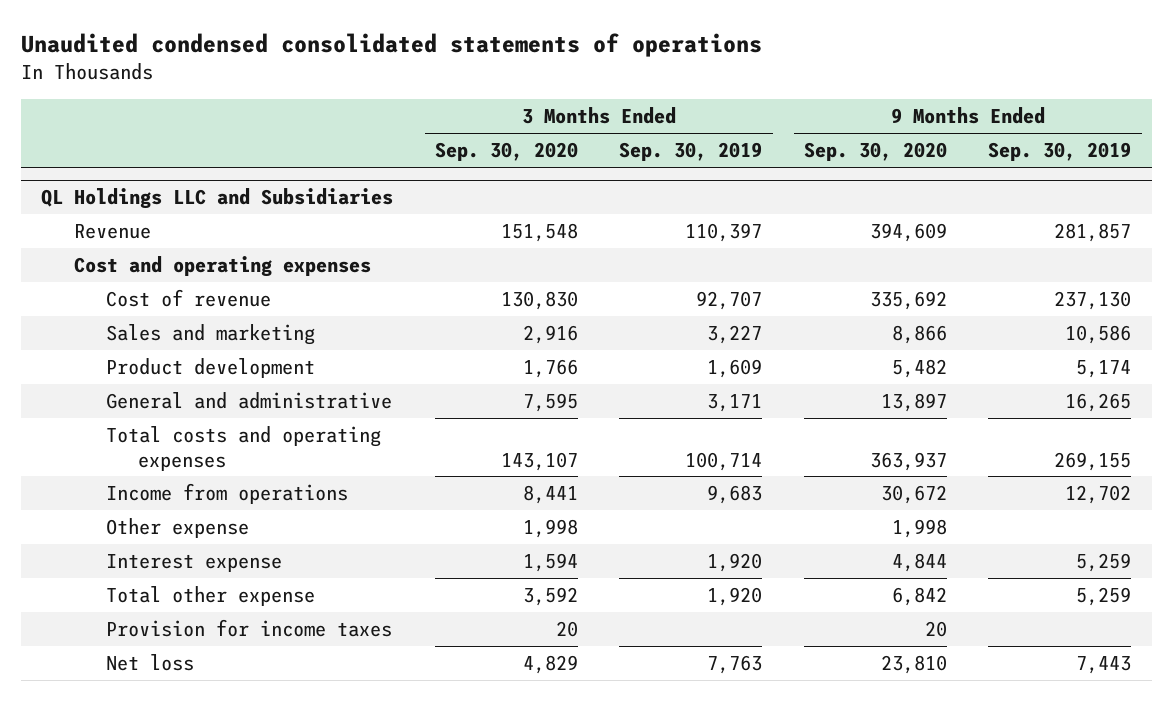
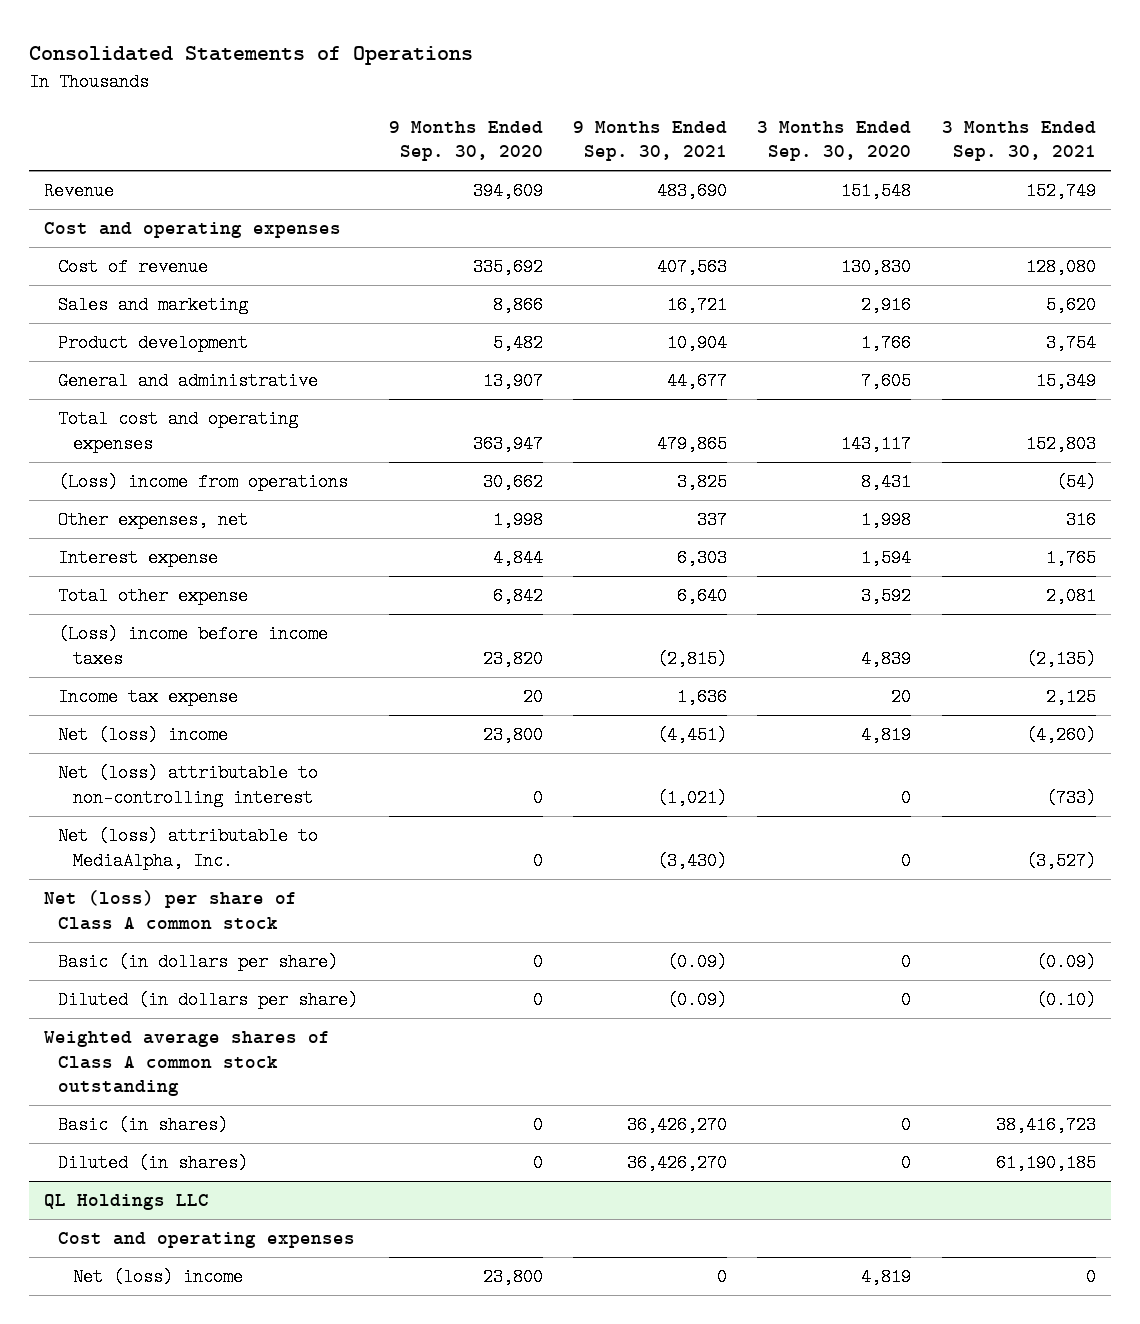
- Unaudited condensed consolidated statements of operations
+ Consolidated Statements of Operations
- | 3 Months Ended Sep. 30, 2020 | 3 Months Ended Sep. 30, 2019 | 9 Months Ended Sep. 30, 2020 | 9 Months Ended Sep. 30, 2019
+ | 9 Months Ended Sep. 30, 2020 | 9 Months Ended Sep. 30, 2021 | 3 Months Ended Sep. 30, 2020 | 3 Months Ended Sep. 30, 2021
- QL Holdings LLC and Subsidiaries
- General and administrative | 7,595 | 3,171 | 13,897 | 16,265
- Total costs and operating expenses | 143,107 | 100,714 | 363,937 | 269,155
- Income from operations | 8,441 | 9,683 | 30,672 | 12,702
- Other expense | 1,998 | | 1,998 |
+ General and administrative | 13,907 | 44,677 | 7,605 | 15,349
+ Total cost and operating expenses | 363,947 | 479,865 | 143,117 | 152,803
+ (Loss) income from operations | 30,662 | 3,825 | 8,431 | (54)
+ Other expenses, net | 1,998 | 337 | 1,998 | 316
- Provision for income taxes | 20 | | 20 |
- Net loss | 4,829 | 7,763 | 23,810 | 7,443
+ (Loss) income before income taxes | 23,820 | (2,815) | 4,839 | (2,135)
+ Income tax expense | 20 | 1,636 | 20 | 2,125
+ Net (loss) income | 23,800 | (4,451) | 4,819 | (4,260)
+ Net (loss) attributable to non-controlling interest | 0 | (1,021) | 0 | (733)
+ Net (loss) attributable to MediaAlpha, Inc. | 0 | (3,430) | 0 | (3,527)
+ Net (loss) per share of Class A common stock
+ Basic (in dollars per share) | 0 | (0.09) | 0 | (0.09)
+ Diluted (in dollars per share) | 0 | (0.09) | 0 | (0.10)
+ Weighted average shares of Class A common stock outstanding
+ Basic (in shares) | 0 | 36,426,270 | 0 | 38,416,723
+ Diluted (in shares) | 0 | 36,426,270 | 0 | 61,190,185
+ QL Holdings LLC
+ Cost and operating expenses
+ Net (loss) income | 23,800 | 0 | 4,819 | 0

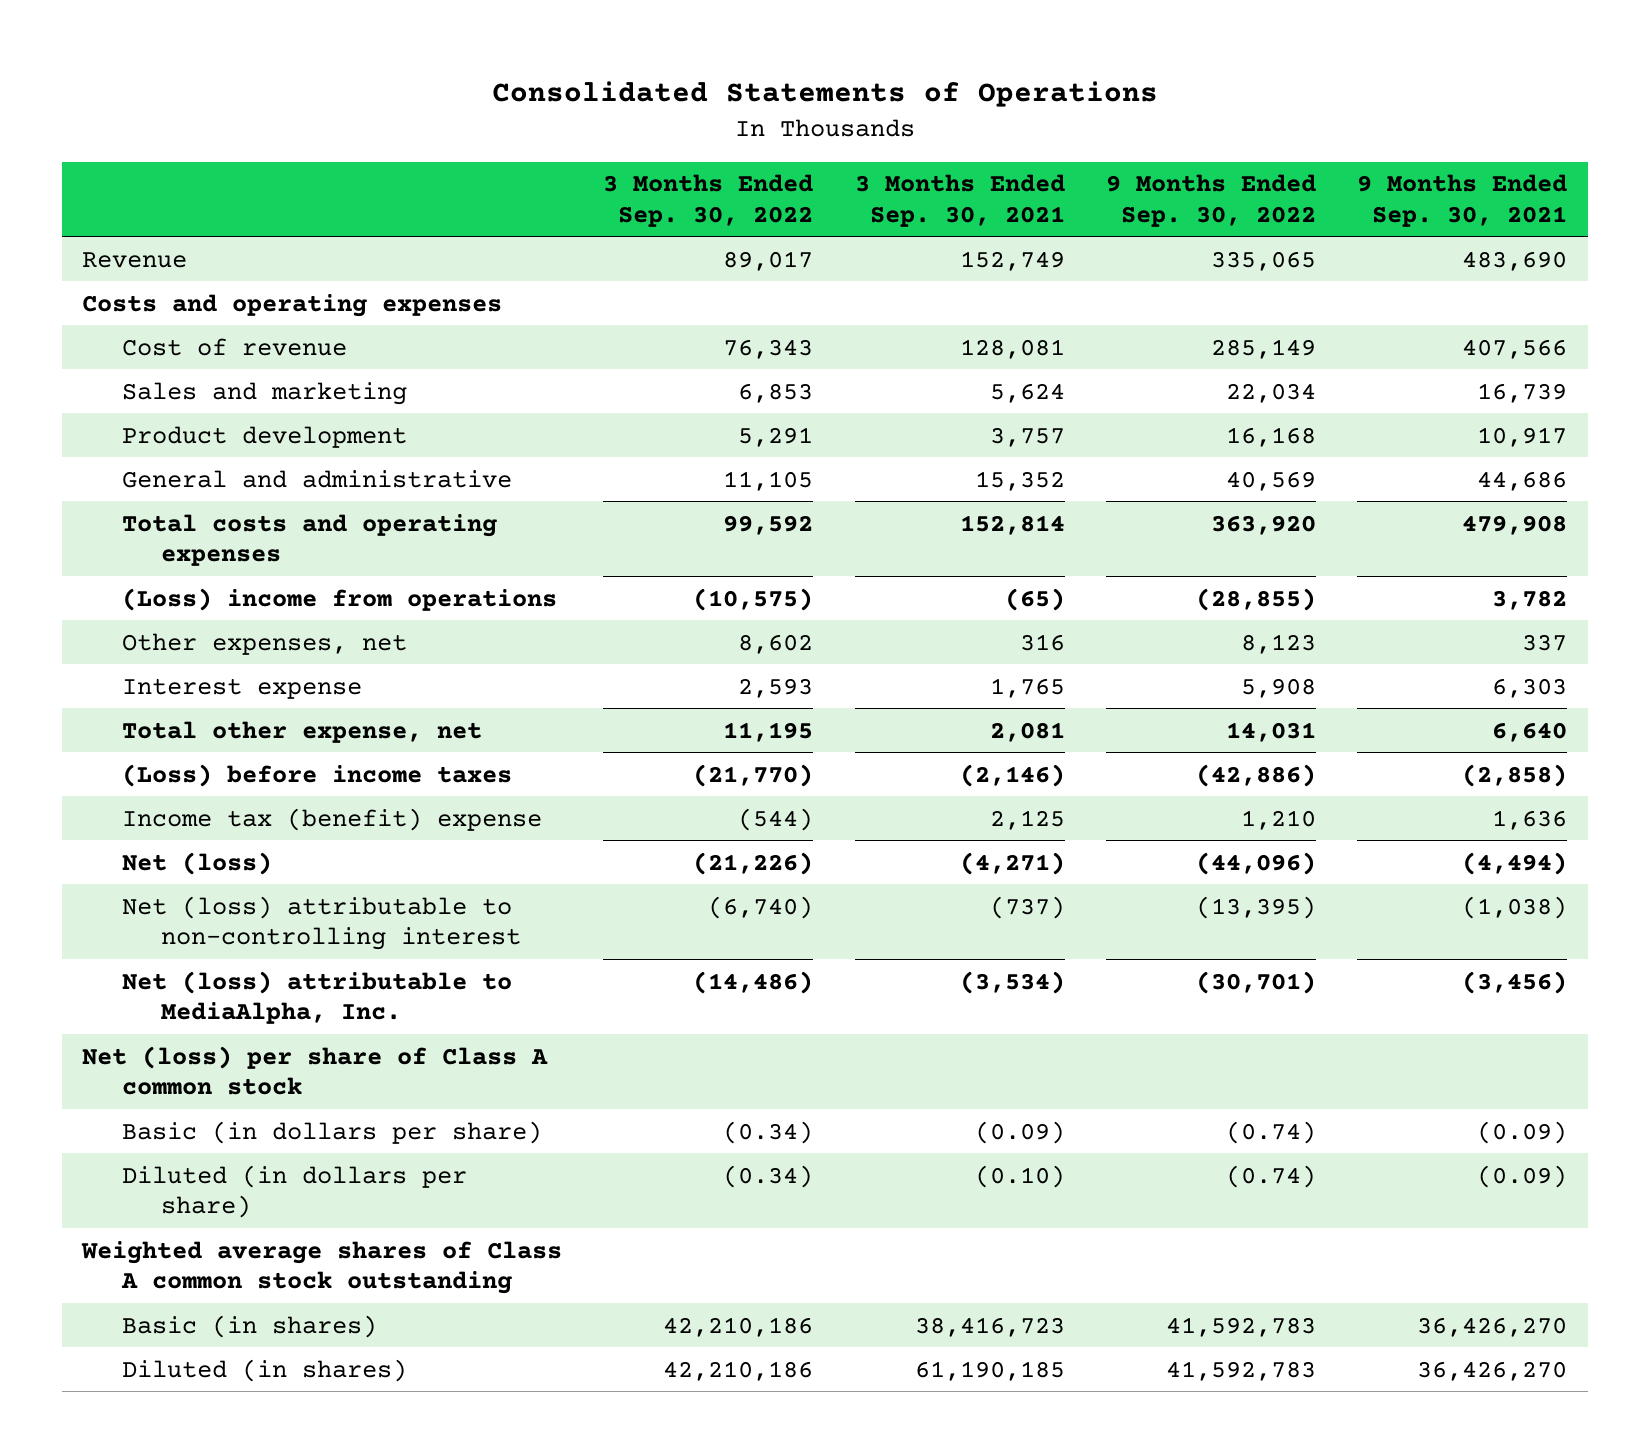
- | 9 Months Ended Sep. 30, 2020 | 9 Months Ended Sep. 30, 2021 | 3 Months Ended Sep. 30, 2020 | 3 Months Ended Sep. 30, 2021
+ | 3 Months Ended Sep. 30, 2022 | 3 Months Ended Sep. 30, 2021 | 9 Months Ended Sep. 30, 2022 | 9 Months Ended Sep. 30, 2021
- Cost and operating expenses
- Cost of revenue | 335,692 | 407,563 | 130,830 | 128,080
- Sales and marketing | 8,866 | 16,721 | 2,916 | 5,620
- Product development | 5,482 | 10,904 | 1,766 | 3,754
- General and administrative | 13,907 | 44,677 | 7,605 | 15,349
- Total cost and operating expenses | 363,947 | 479,865 | 143,117 | 152,803
- (Loss) income from operations | 30,662 | 3,825 | 8,431 | (54)
+ Costs and operating expenses
+ Cost of revenue | 76,343 | 128,081 | 285,149 | 407,566
+ Sales and marketing | 6,853 | 5,624 | 22,034 | 16,739
+ Product development | 5,291 | 3,757 | 16,168 | 10,917
+ General and administrative | 11,105 | 15,352 | 40,569 | 44,686
+ Total costs and operating expenses | 99,592 | 152,814 | 363,920 | 479,908
+ (Loss) income from operations | (10,575) | (65) | (28,855) | 3,782
- Total other expense | 6,842 | 6,640 | 3,592 | 2,081
- (Loss) income before income taxes | 23,820 | (2,815) | 4,839 | (2,135)
- Income tax expense | 20 | 1,636 | 20 | 2,125
- Net (loss) income | 23,800 | (4,451) | 4,819 | (4,260)
- Net (loss) attributable to non-controlling interest | 0 | (1,021) | 0 | (733)
- Net (loss) attributable to MediaAlpha, Inc. | 0 | (3,430) | 0 | (3,527)
+ Total other expense, net | 11,195 | 2,081 | 14,031 | 6,640
+ (Loss) before income taxes | (21,770) | (2,146) | (42,886) | (2,858)
+ Income tax (benefit) expense | (544) | 2,125 | 1,210 | 1,636
+ Net (loss) | (21,226) | (4,271) | (44,096) | (4,494)
+ Net (loss) attributable to non-controlling interest | (6,740) | (737) | (13,395) | (1,038)
+ Net (loss) attributable to MediaAlpha, Inc. | (14,486) | (3,534) | (30,701) | (3,456)
- QL Holdings LLC
- Cost and operating expenses
- Net (loss) income | 23,800 | 0 | 4,819 | 0

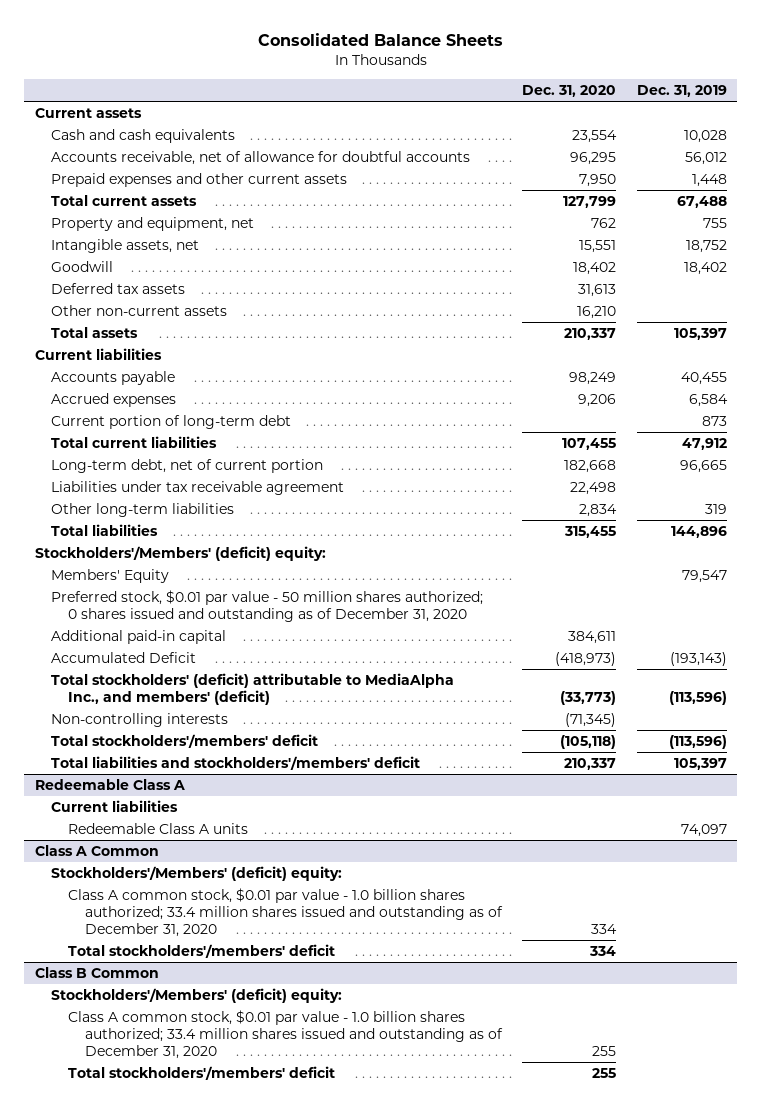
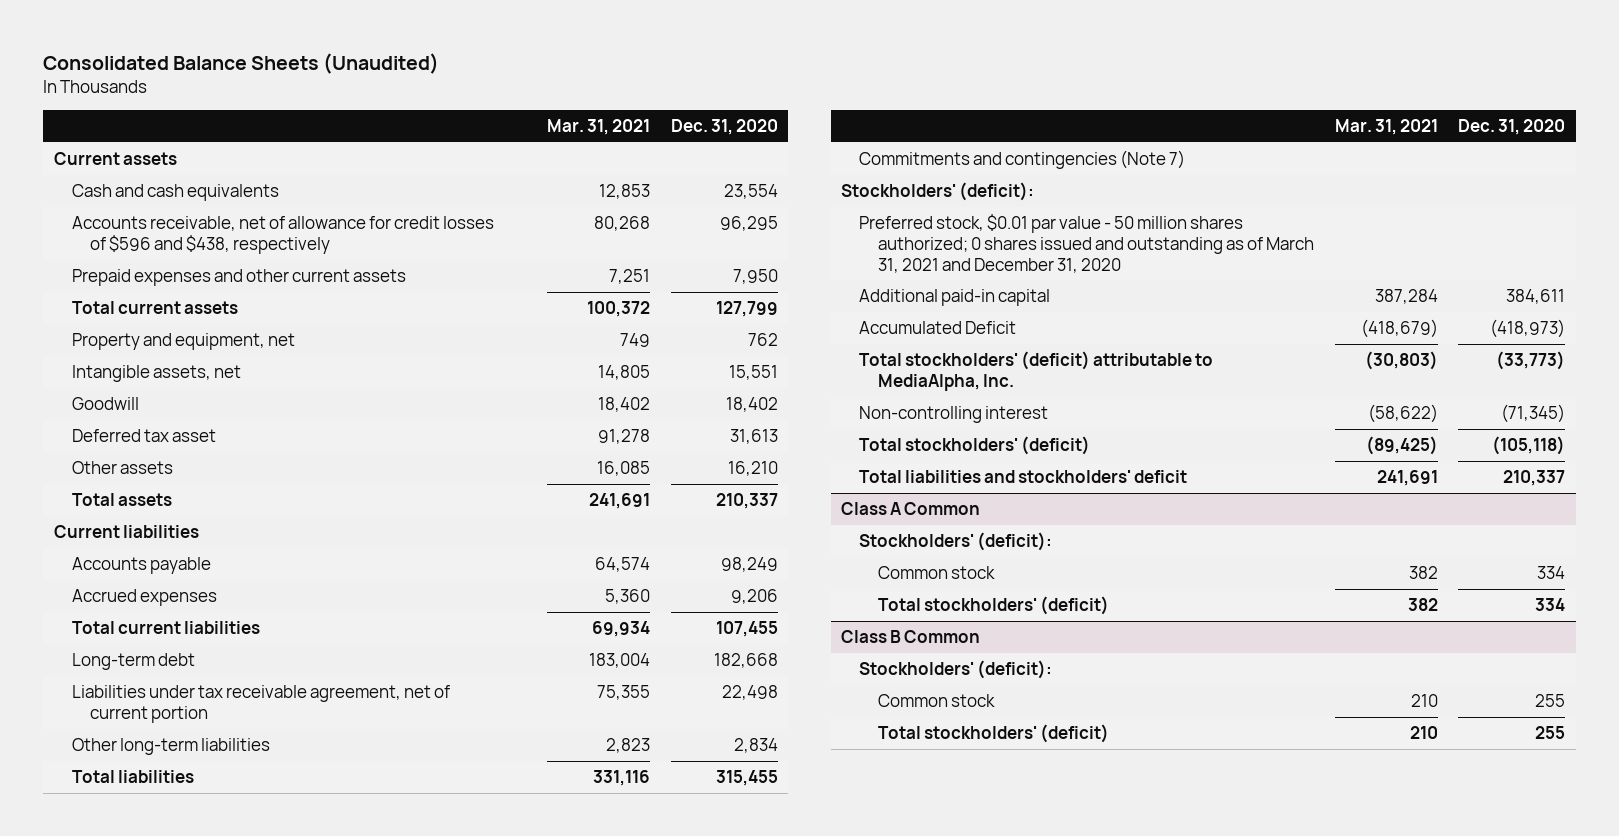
- Consolidated Balance Sheets
+ Consolidated Balance Sheets (Unaudited)
- | Dec. 31, 2020 | Dec. 31, 2019
+ | Mar. 31, 2021 | Dec. 31, 2020
- Accounts receivable, net of allowance for doubtful accounts | 96,295 | 56,012
+ Accounts receivable, net of allowance for credit losses of $596 and $438, respectively | 80,268 | 96,295
- Deferred tax assets | 31,613 |
- Other non-current assets | 16,210 |
+ Deferred tax asset | 91,278 | 31,613
+ Other assets | 16,085 | 16,210
- Current portion of long-term debt | | 873
- Long-term debt, net of current portion | 182,668 | 96,665
- Liabilities under tax receivable agreement | 22,498 |
+ Long-term debt | 183,004 | 182,668
+ Liabilities under tax receivable agreement, net of current portion | 75,355 | 22,498
- Stockholders'/Members' (deficit) equity:
- Members' Equity | | 79,547
- Preferred stock, $0.01 par value - 50 million shares authorized; 0 shares issued and outstanding as of December 31, 2020
+ Commitments and contingencies (Note 7)
+ Stockholders' (deficit):
+ Preferred stock, $0.01 par value - 50 million shares authorized; 0 shares issued and outstanding as of March 31, 2021 and December 31, 2020
- Total stockholders' (deficit) attributable to MediaAlpha Inc., and members' (deficit) | (33,773) | (113,596)
- Non-controlling interests | (71,345) |
- Total stockholders'/members' deficit | (105,118) | (113,596)
- Total liabilities and stockholders'/members' deficit | 210,337 | 105,397
- Redeemable Class A
- Current liabilities
- Redeemable Class A units | | 74,097
+ Total stockholders' (deficit) attributable to MediaAlpha, Inc. | (30,803) | (33,773)
+ Non-controlling interest | (58,622) | (71,345)
+ Total stockholders' (deficit) | (89,425) | (105,118)
+ Total liabilities and stockholders' deficit | 241,691 | 210,337
@ Class A Common
- Stockholders'/Members' (deficit) equity:
- Class A common stock, $0.01 par value - 1.0 billion shares authorized; 33.4 million shares issued and outstanding as of December 31, 2020 | 334 |
- Total stockholders'/members' deficit | 334 |
+ Stockholders' (deficit):
+ Common stock | 382 | 334
+ Total stockholders' (deficit) | 382 | 334
@ Class B Common
- Stockholders'/Members' (deficit) equity:
- Class A common stock, $0.01 par value - 1.0 billion shares authorized; 33.4 million shares issued and outstanding as of December 31, 2020 | 255 |
- Total stockholders'/members' deficit | 255 |
+ Stockholders' (deficit):
+ Common stock | 210 | 255
+ Total stockholders' (deficit) | 210 | 255

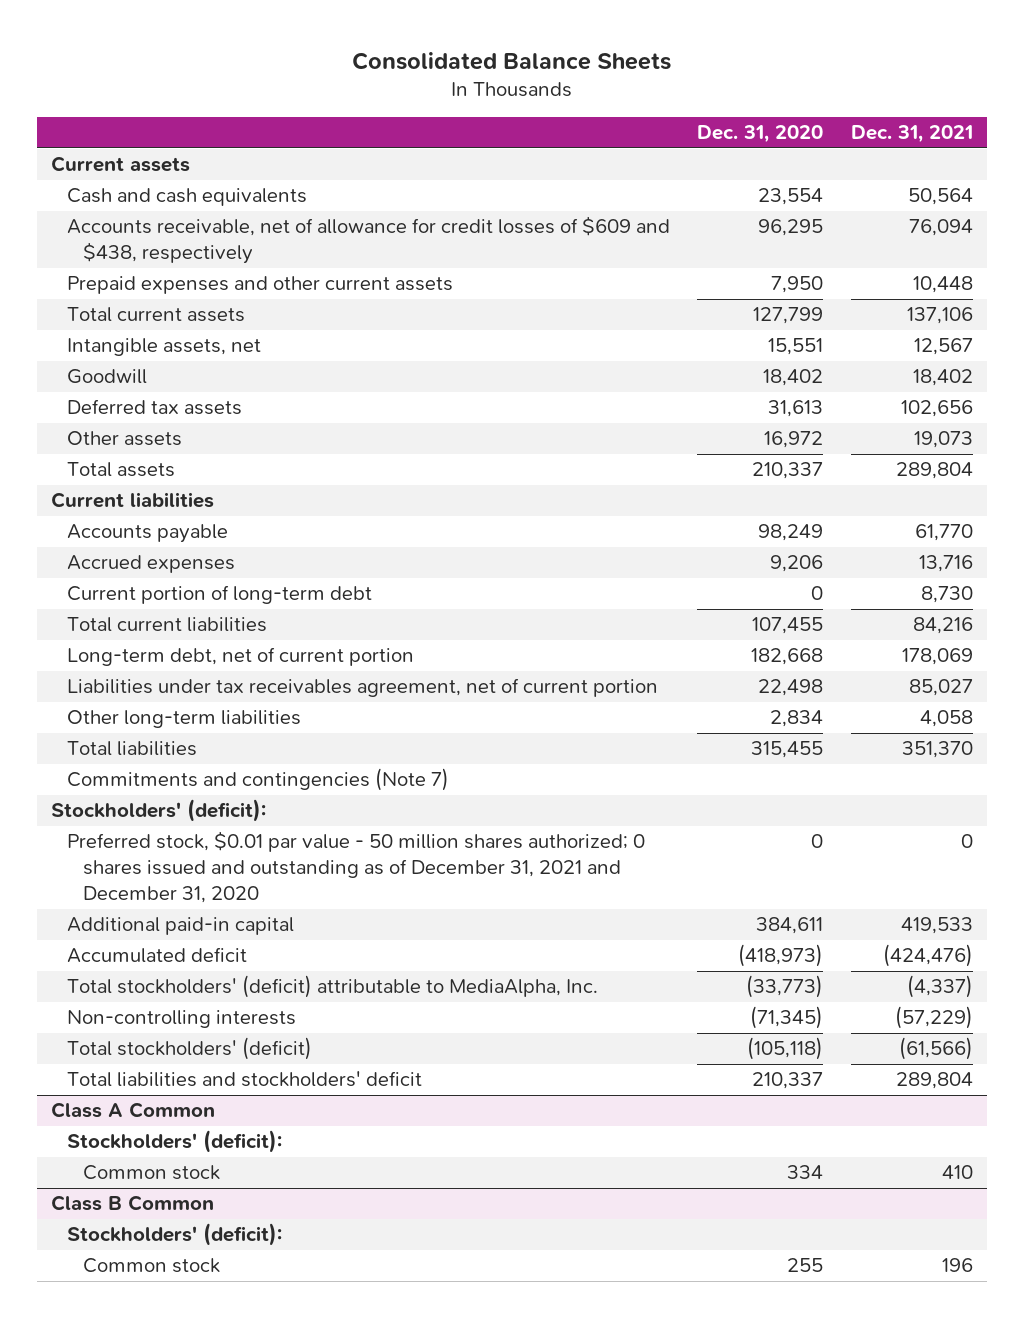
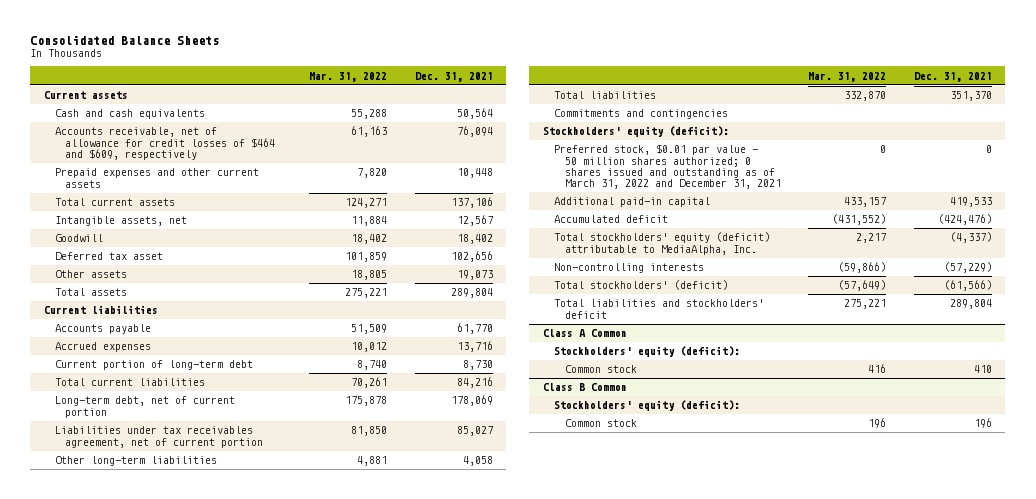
- | Dec. 31, 2020 | Dec. 31, 2021
+ | Mar. 31, 2022 | Dec. 31, 2021
- Accounts receivable, net of allowance for credit losses of $609 and $438, respectively | 96,295 | 76,094
+ Accounts receivable, net of allowance for credit losses of $464 and $609, respectively | 61,163 | 76,094
- Deferred tax assets | 31,613 | 102,656
+ Deferred tax asset | 101,859 | 102,656
- Commitments and contingencies (Note 7)
- Stockholders' (deficit):
- Preferred stock, $0.01 par value - 50 million shares authorized; 0 shares issued and outstanding as of December 31, 2021 and December 31, 2020 | 0 | 0
+ Commitments and contingencies
+ Stockholders' equity (deficit):
+ Preferred stock, $0.01 par value - 50 million shares authorized; 0 shares issued and outstanding as of March 31, 2022 and December 31, 2021 | 0 | 0
- Total stockholders' (deficit) attributable to MediaAlpha, Inc. | (33,773) | (4,337)
+ Total stockholders' equity (deficit) attributable to MediaAlpha, Inc. | 2,217 | (4,337)
@ Class A Common
- Stockholders' (deficit):
+ Stockholders' equity (deficit):
@ Class B Common
- Stockholders' (deficit):
+ Stockholders' equity (deficit):

